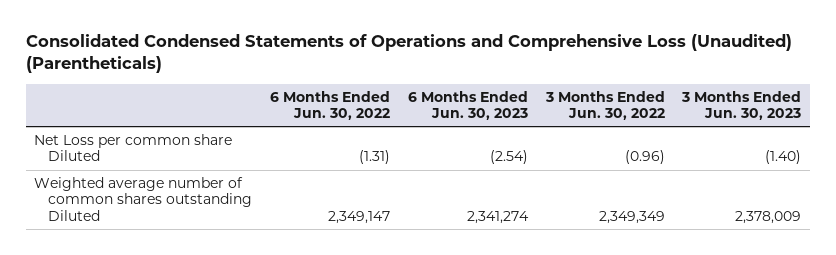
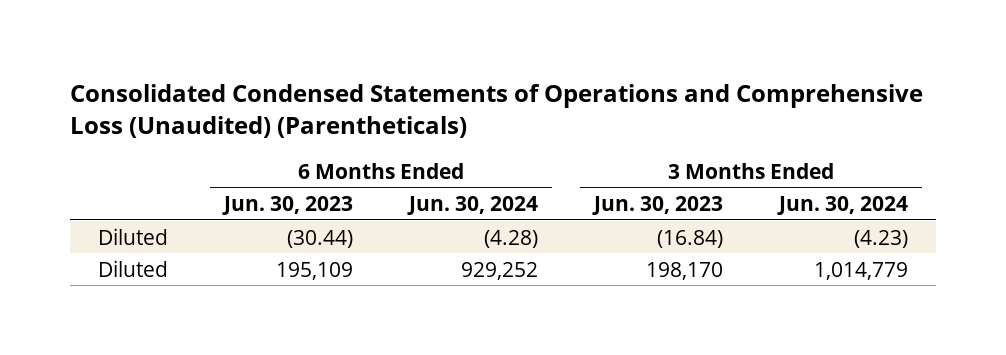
- | 6 Months Ended Jun. 30, 2022 | 6 Months Ended Jun. 30, 2023 | 3 Months Ended Jun. 30, 2022 | 3 Months Ended Jun. 30, 2023
+ | 6 Months Ended Jun. 30, 2023 | 6 Months Ended Jun. 30, 2024 | 3 Months Ended Jun. 30, 2023 | 3 Months Ended Jun. 30, 2024
- Net Loss per common share Diluted | (1.31) | (2.54) | (0.96) | (1.40)
- Weighted average number of common shares outstanding Diluted | 2,349,147 | 2,341,274 | 2,349,349 | 2,378,009
+ Diluted | (30.44) | (4.28) | (16.84) | (4.23)
+ Diluted | 195,109 | 929,252 | 198,170 | 1,014,779

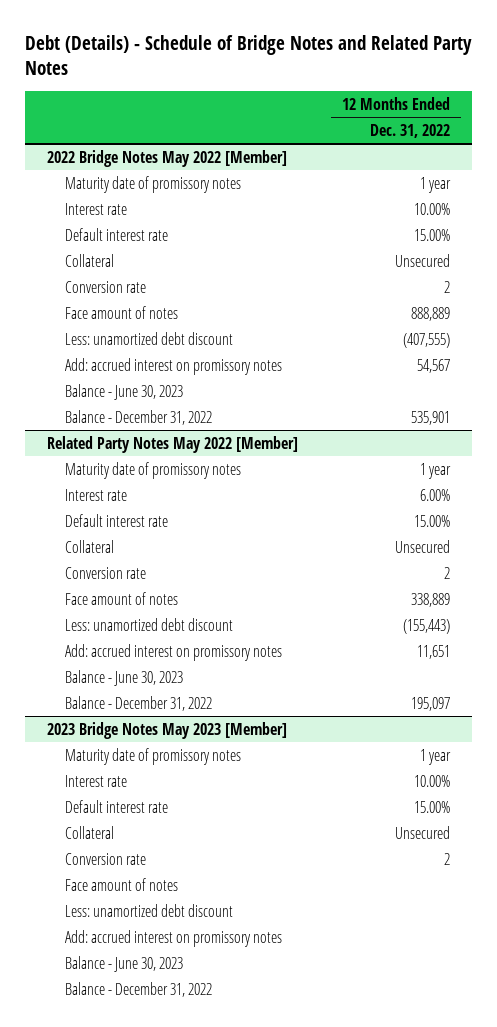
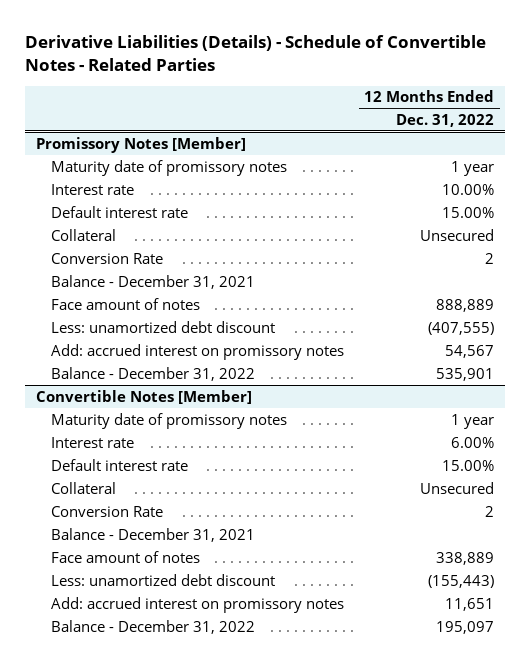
- Debt (Details) - Schedule of Bridge Notes and Related Party Notes
+ Derivative Liabilities (Details) - Schedule of Convertible Notes - Related Parties
- 2022 Bridge Notes May 2022 [Member]
+ Promissory Notes [Member]
- Conversion rate | 2
+ Conversion Rate | 2
+ Balance - December 31, 2021
- Balance - June 30, 2023
- Related Party Notes May 2022 [Member]
+ Convertible Notes [Member]
- Conversion rate | 2
+ Conversion Rate | 2
+ Balance - December 31, 2021
- Balance - June 30, 2023
- 2023 Bridge Notes May 2023 [Member]
- Maturity date of promissory notes | 1 year
- Interest rate | 10.00%
- Default interest rate | 15.00%
- Collateral | Unsecured
- Conversion rate | 2
- Face amount of notes
- Less: unamortized debt discount
- Add: accrued interest on promissory notes
- Balance - June 30, 2023
- Balance - December 31, 2022

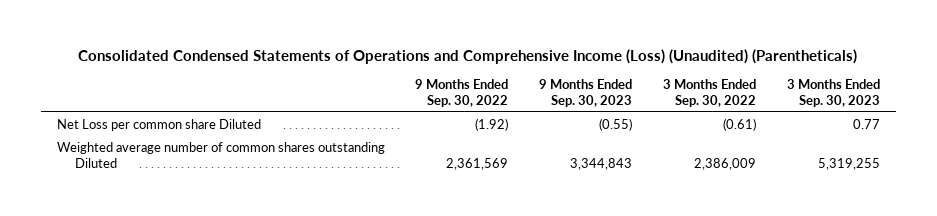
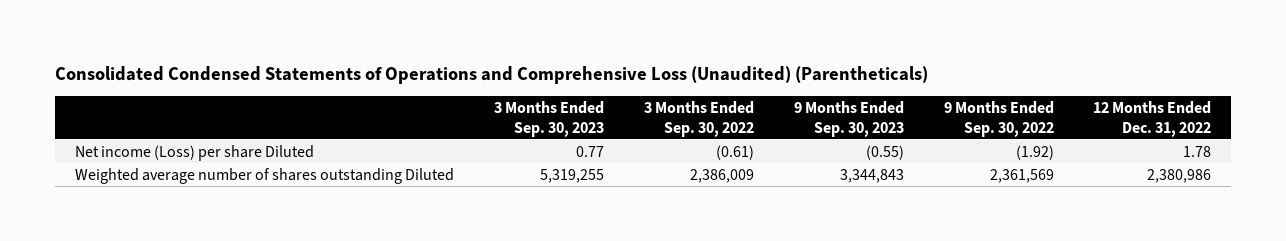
- Consolidated Condensed Statements of Operations and Comprehensive Income (Loss) (Unaudited) (Parentheticals)
+ Consolidated Condensed Statements of Operations and Comprehensive Loss (Unaudited) (Parentheticals)
- | 9 Months Ended Sep. 30, 2022 | 9 Months Ended Sep. 30, 2023 | 3 Months Ended Sep. 30, 2022 | 3 Months Ended Sep. 30, 2023
+ | 3 Months Ended Sep. 30, 2023 | 3 Months Ended Sep. 30, 2022 | 9 Months Ended Sep. 30, 2023 | 9 Months Ended Sep. 30, 2022 | 12 Months Ended Dec. 31, 2022
- Net Loss per common share Diluted | (1.92) | (0.55) | (0.61) | 0.77
- Weighted average number of common shares outstanding Diluted | 2,361,569 | 3,344,843 | 2,386,009 | 5,319,255
+ Net income (Loss) per share Diluted | 0.77 | (0.61) | (0.55) | (1.92) | 1.78
+ Weighted average number of shares outstanding Diluted | 5,319,255 | 2,386,009 | 3,344,843 | 2,361,569 | 2,380,986

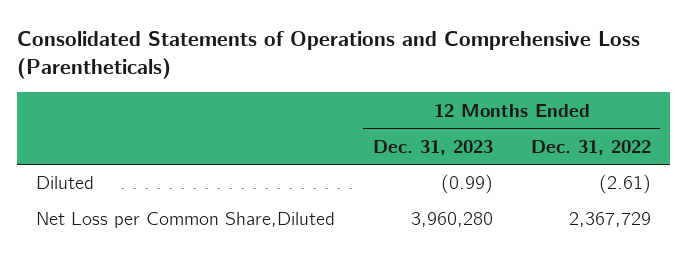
- Consolidated Condensed Statements of Operations and Comprehensive Loss (Unaudited) (Parentheticals)
+ Consolidated Statements of Operations and Comprehensive Loss (Parentheticals)
- | 3 Months Ended Sep. 30, 2023 | 3 Months Ended Sep. 30, 2022 | 9 Months Ended Sep. 30, 2023 | 9 Months Ended Sep. 30, 2022 | 12 Months Ended Dec. 31, 2022
+ | 12 Months Ended Dec. 31, 2023 | 12 Months Ended Dec. 31, 2022
- Net income (Loss) per share Diluted | 0.77 | (0.61) | (0.55) | (1.92) | 1.78
- Weighted average number of shares outstanding Diluted | 5,319,255 | 2,386,009 | 3,344,843 | 2,361,569 | 2,380,986
+ Diluted | (0.99) | (2.61)
+ Net Loss per Common Share,Diluted | 3,960,280 | 2,367,729

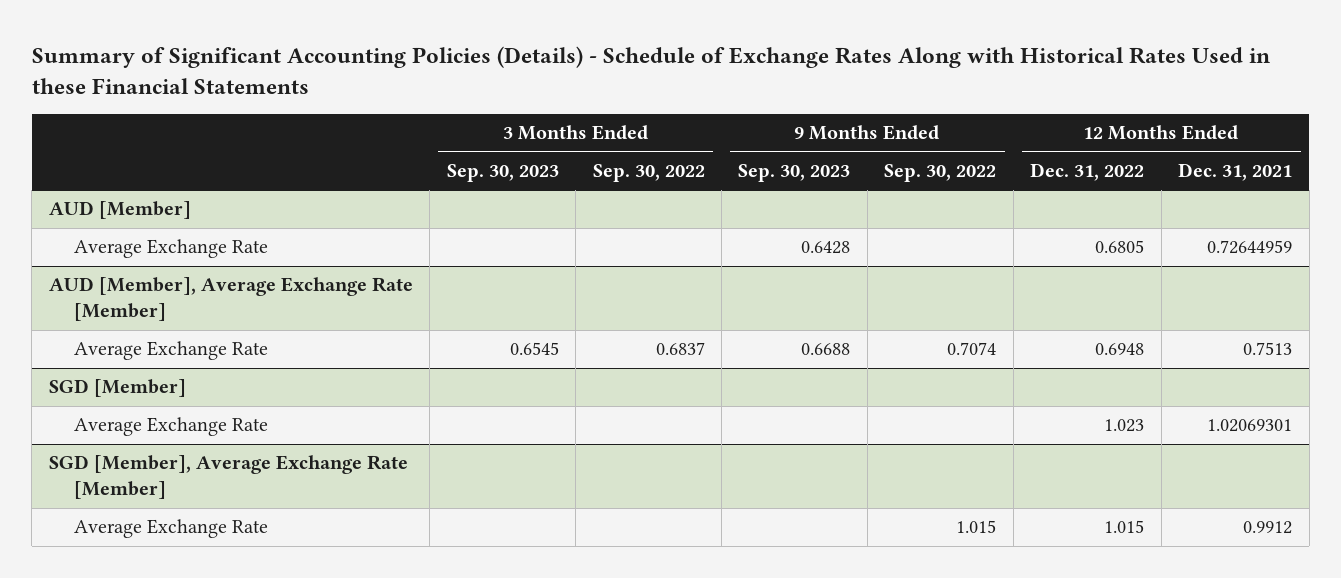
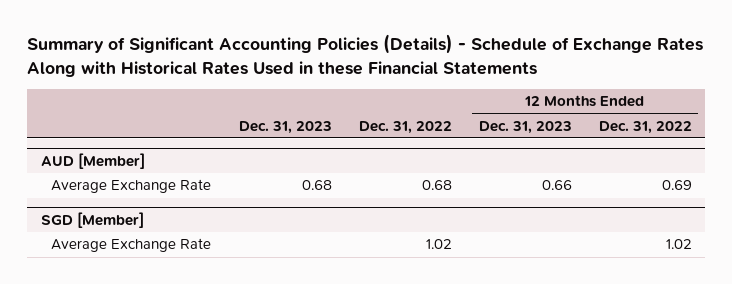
- | 3 Months Ended Sep. 30, 2023 | 3 Months Ended Sep. 30, 2022 | 9 Months Ended Sep. 30, 2023 | 9 Months Ended Sep. 30, 2022 | 12 Months Ended Dec. 31, 2022 | 12 Months Ended Dec. 31, 2021
+ | Dec. 31, 2023 | Dec. 31, 2022 | 12 Months Ended Dec. 31, 2023 | 12 Months Ended Dec. 31, 2022
@ AUD [Member]
- Average Exchange Rate | | | 0.6428 | | 0.6805 | 0.72644959
- AUD [Member], Average Exchange Rate [Member]
- Average Exchange Rate | 0.6545 | 0.6837 | 0.6688 | 0.7074 | 0.6948 | 0.7513
@ AUD [Member]
+ Average Exchange Rate | 0.68 | 0.68 | 0.66 | 0.69
@ SGD [Member]
- Average Exchange Rate | | | | | 1.023 | 1.02069301
- SGD [Member], Average Exchange Rate [Member]
- Average Exchange Rate | | | | 1.015 | 1.015 | 0.9912
@ SGD [Member]
+ Average Exchange Rate | | 1.02 | | 1.02

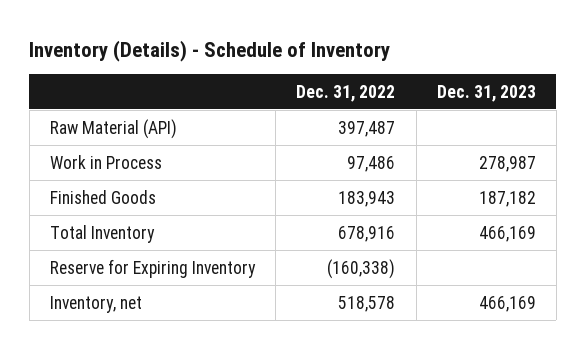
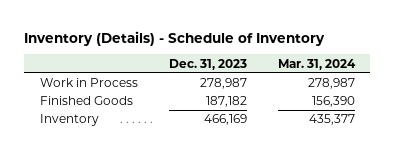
- | Dec. 31, 2022 | Dec. 31, 2023
+ | Dec. 31, 2023 | Mar. 31, 2024
- Raw Material (API) | 397,487 |
- Total Inventory | 678,916 | 466,169
- Reserve for Expiring Inventory | (160,338) |
- Inventory, net | 518,578 | 466,169
+ Inventory | 466,169 | 435,377

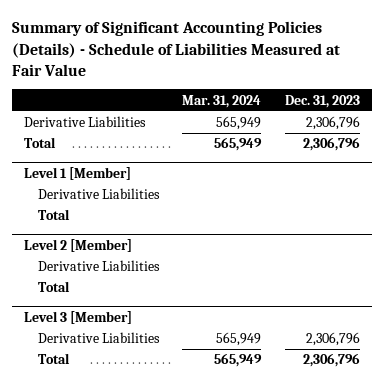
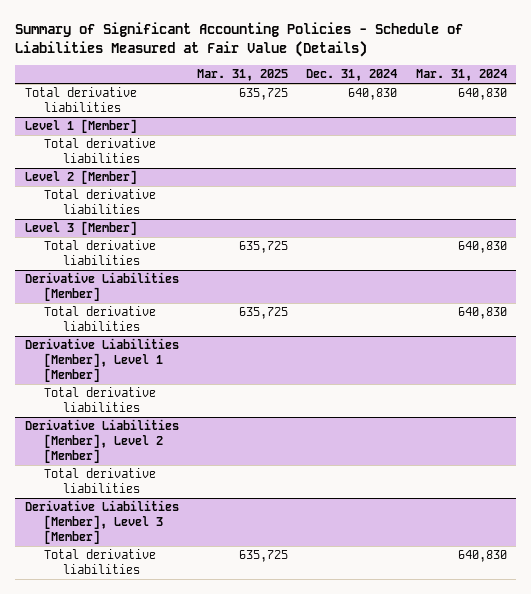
- Summary of Significant Accounting Policies (Details) - Schedule of Liabilities Measured at Fair Value
+ Summary of Significant Accounting Policies - Schedule of Liabilities Measured at Fair Value (Details)
- | Mar. 31, 2024 | Dec. 31, 2023
+ | Mar. 31, 2025 | Dec. 31, 2024 | Mar. 31, 2024
- Derivative Liabilities | 565,949 | 2,306,796
- Total | 565,949 | 2,306,796
+ Total derivative liabilities | 635,725 | 640,830 | 640,830
@ Level 1 [Member]
- Derivative Liabilities
- Total
+ Total derivative liabilities
@ Level 2 [Member]
- Derivative Liabilities
- Total
+ Total derivative liabilities
@ Level 3 [Member]
- Derivative Liabilities | 565,949 | 2,306,796
- Total | 565,949 | 2,306,796
+ Total derivative liabilities | 635,725 | | 640,830
+ Derivative Liabilities [Member]
+ Total derivative liabilities | 635,725 | | 640,830
+ Derivative Liabilities [Member], Level 1 [Member]
+ Total derivative liabilities
+ Derivative Liabilities [Member], Level 2 [Member]
+ Total derivative liabilities
+ Derivative Liabilities [Member], Level 3 [Member]
+ Total derivative liabilities | 635,725 | | 640,830

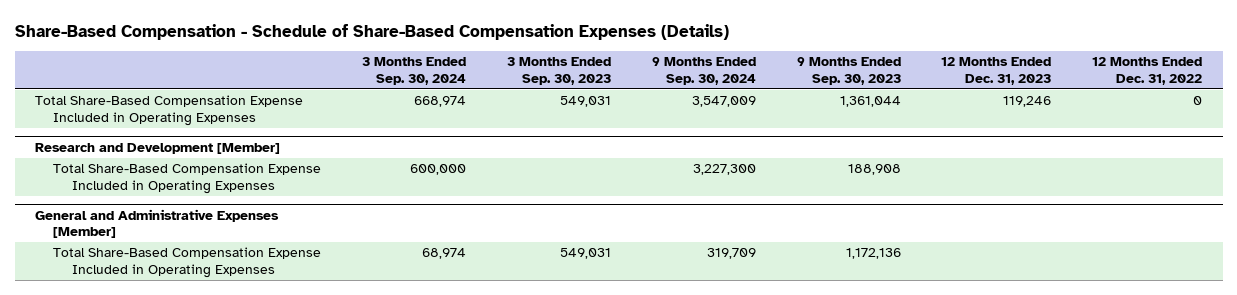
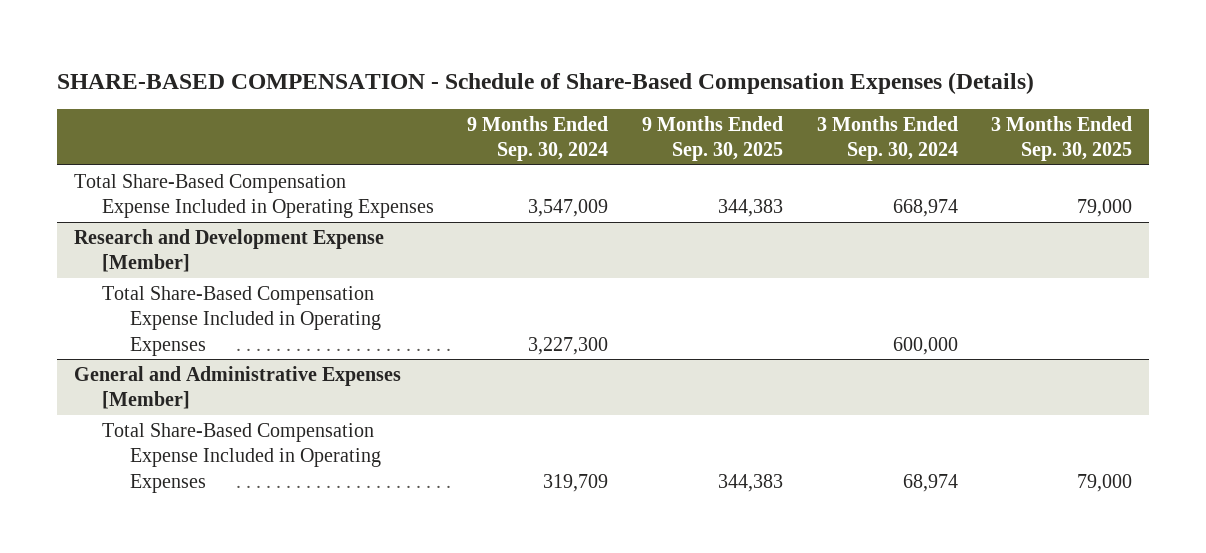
- Share-Based Compensation - Schedule of Share-Based Compensation Expenses (Details)
+ SHARE-BASED COMPENSATION - Schedule of Share-Based Compensation Expenses (Details)
- | 3 Months Ended Sep. 30, 2024 | 3 Months Ended Sep. 30, 2023 | 9 Months Ended Sep. 30, 2024 | 9 Months Ended Sep. 30, 2023 | 12 Months Ended Dec. 31, 2023 | 12 Months Ended Dec. 31, 2022
+ | 9 Months Ended Sep. 30, 2024 | 9 Months Ended Sep. 30, 2025 | 3 Months Ended Sep. 30, 2024 | 3 Months Ended Sep. 30, 2025
- Research and Development [Member]
+ Research and Development Expense [Member]

